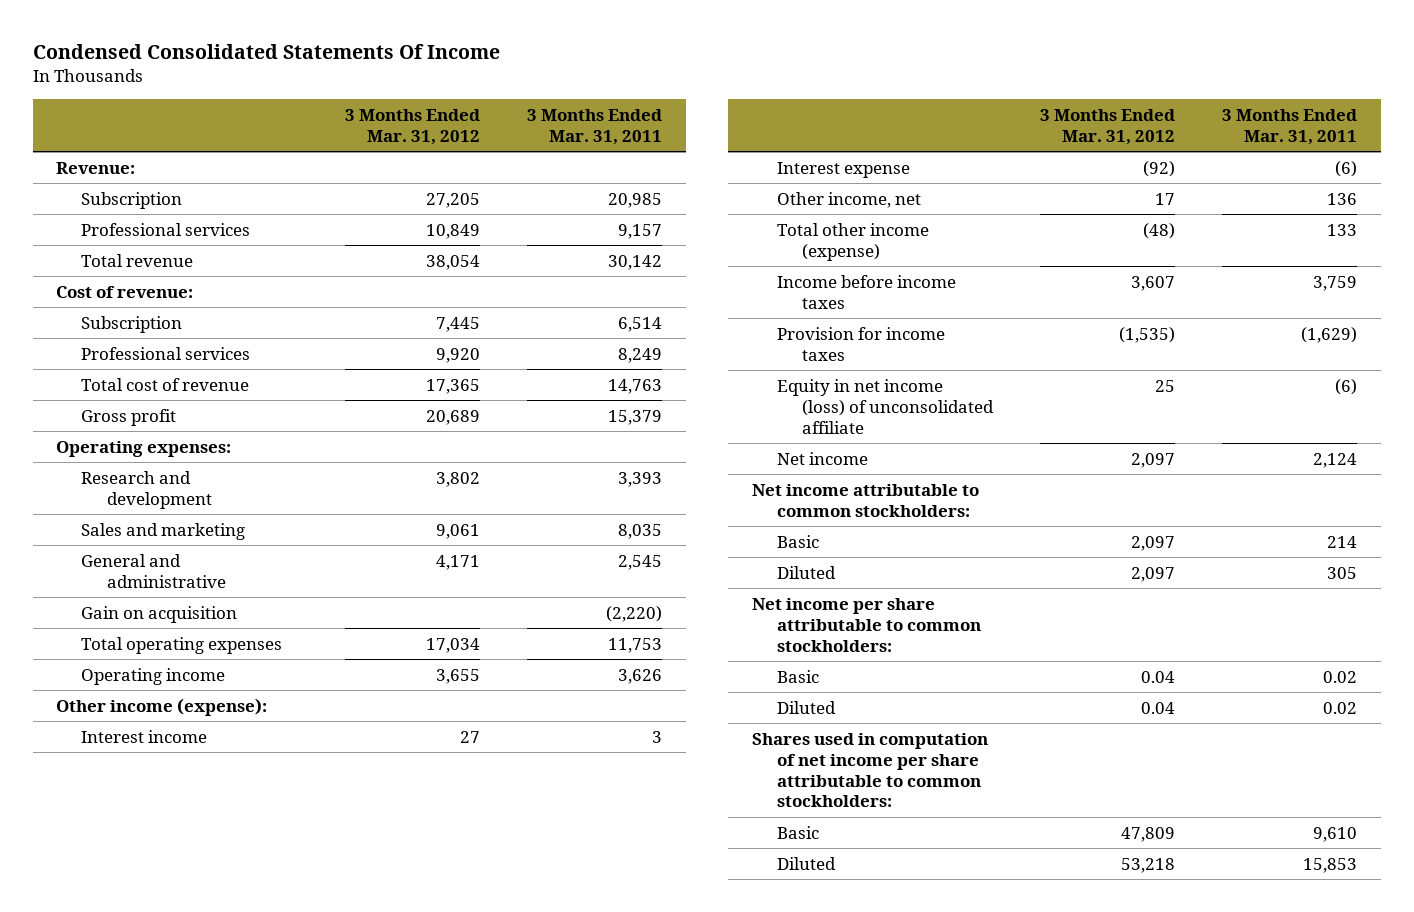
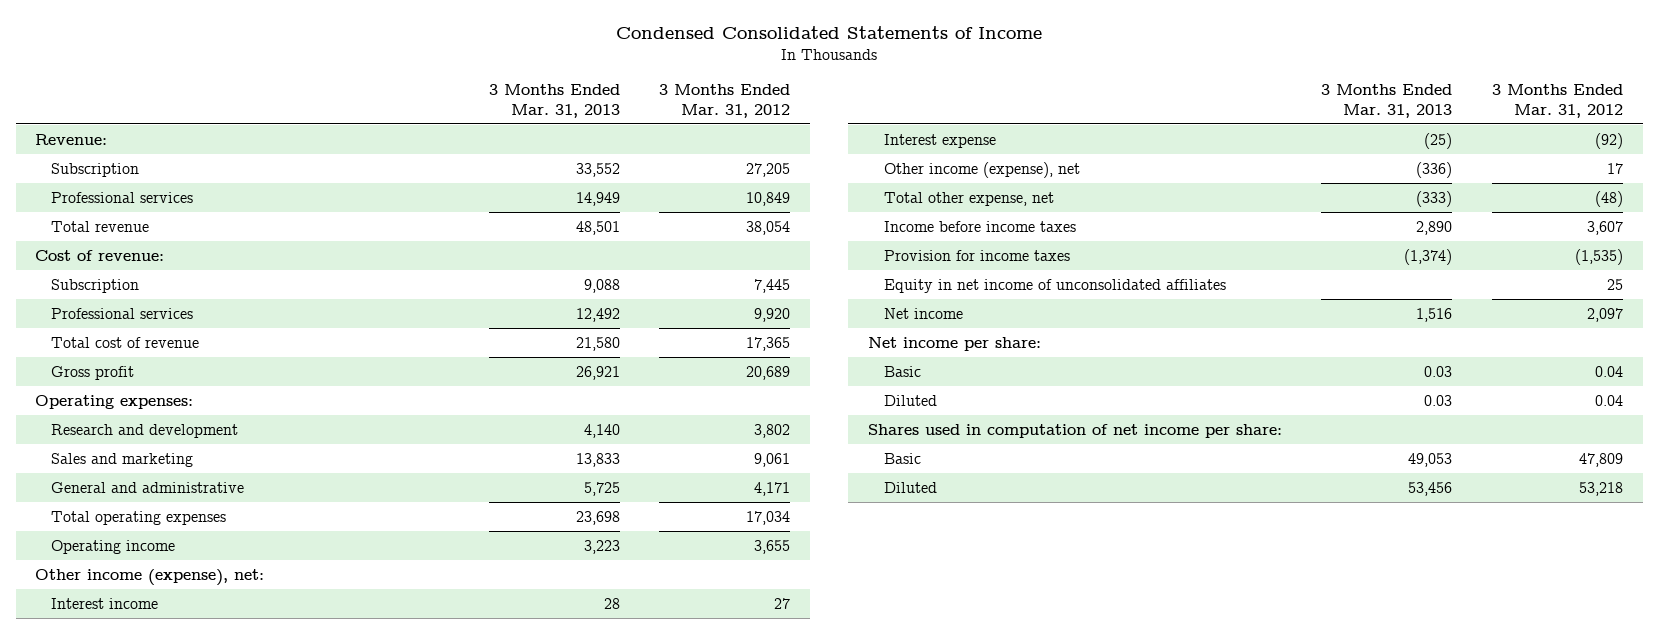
- Condensed Consolidated Statements Of Income
+ Condensed Consolidated Statements of Income
- | 3 Months Ended Mar. 31, 2012 | 3 Months Ended Mar. 31, 2011
+ | 3 Months Ended Mar. 31, 2013 | 3 Months Ended Mar. 31, 2012
- Gain on acquisition | | (2,220)
- Other income (expense):
+ Other income (expense), net:
- Other income, net | 17 | 136
- Total other income (expense) | (48) | 133
+ Other income (expense), net | (336) | 17
+ Total other expense, net | (333) | (48)
- Equity in net income (loss) of unconsolidated affiliate | 25 | (6)
+ Equity in net income of unconsolidated affiliates | | 25
- Net income attributable to common stockholders:
- Basic | 2,097 | 214
- Diluted | 2,097 | 305
- Net income per share attributable to common stockholders:
+ Net income per share:
- Shares used in computation of net income per share attributable to common stockholders:
+ Shares used in computation of net income per share:

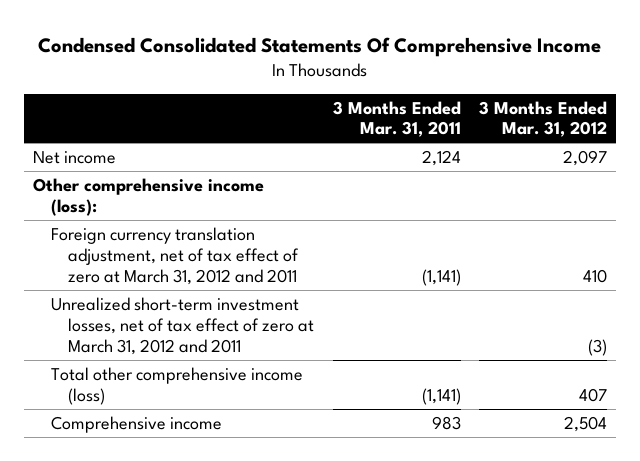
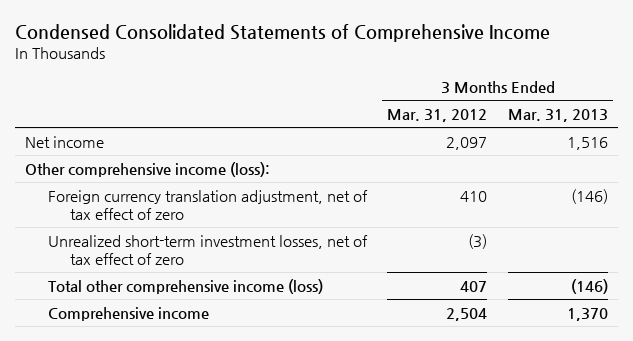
- Condensed Consolidated Statements Of Comprehensive Income
+ Condensed Consolidated Statements of Comprehensive Income
- | 3 Months Ended Mar. 31, 2011 | 3 Months Ended Mar. 31, 2012
+ | 3 Months Ended Mar. 31, 2012 | 3 Months Ended Mar. 31, 2013
- Foreign currency translation adjustment, net of tax effect of zero at March 31, 2012 and 2011 | (1,141) | 410
- Unrealized short-term investment losses, net of tax effect of zero at March 31, 2012 and 2011 | | (3)
+ Foreign currency translation adjustment, net of tax effect of zero | 410 | (146)
+ Unrealized short-term investment losses, net of tax effect of zero | (3) |

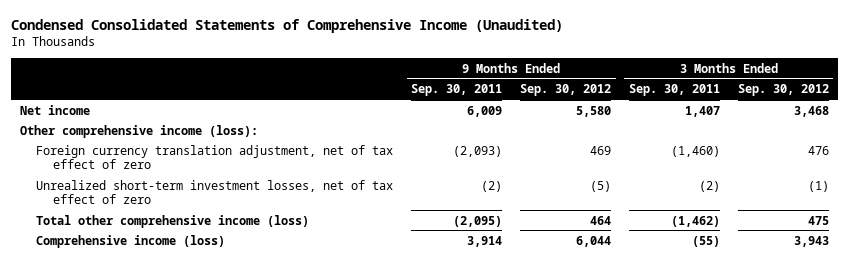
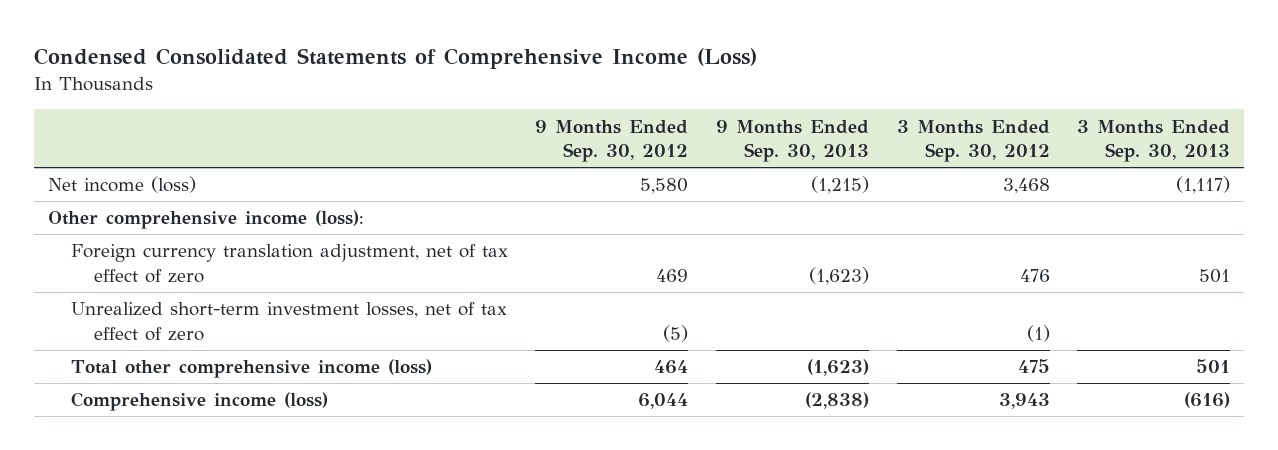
- Condensed Consolidated Statements of Comprehensive Income (Unaudited)
+ Condensed Consolidated Statements of Comprehensive Income (Loss)
- | 9 Months Ended Sep. 30, 2011 | 9 Months Ended Sep. 30, 2012 | 3 Months Ended Sep. 30, 2011 | 3 Months Ended Sep. 30, 2012
+ | 9 Months Ended Sep. 30, 2012 | 9 Months Ended Sep. 30, 2013 | 3 Months Ended Sep. 30, 2012 | 3 Months Ended Sep. 30, 2013
- Net income | 6,009 | 5,580 | 1,407 | 3,468
+ Net income (loss) | 5,580 | (1,215) | 3,468 | (1,117)

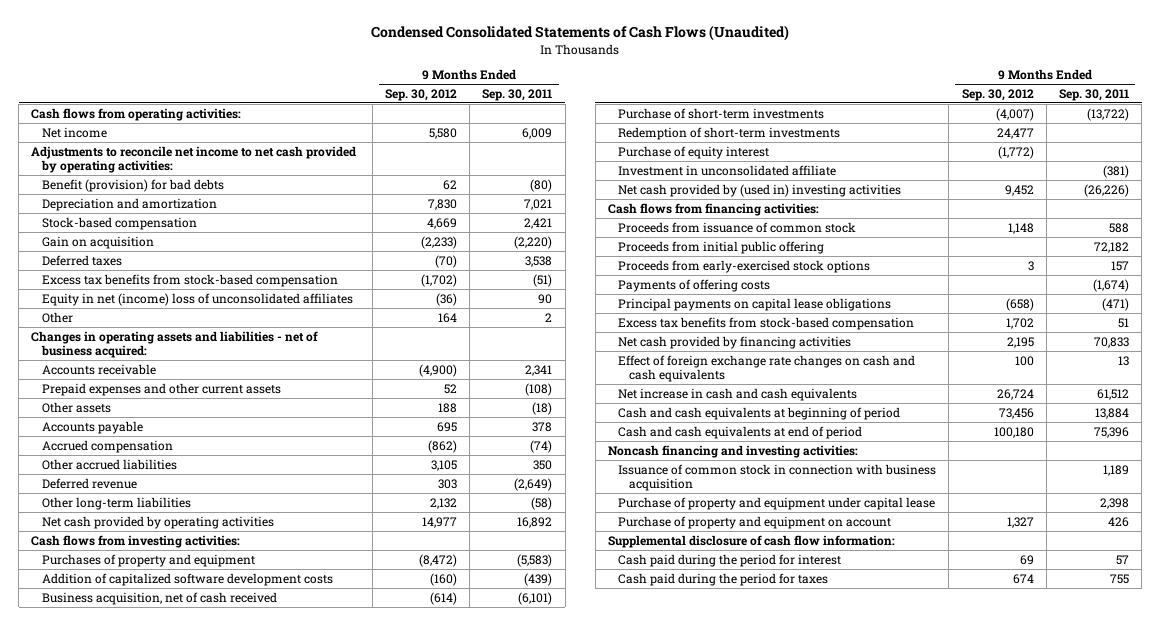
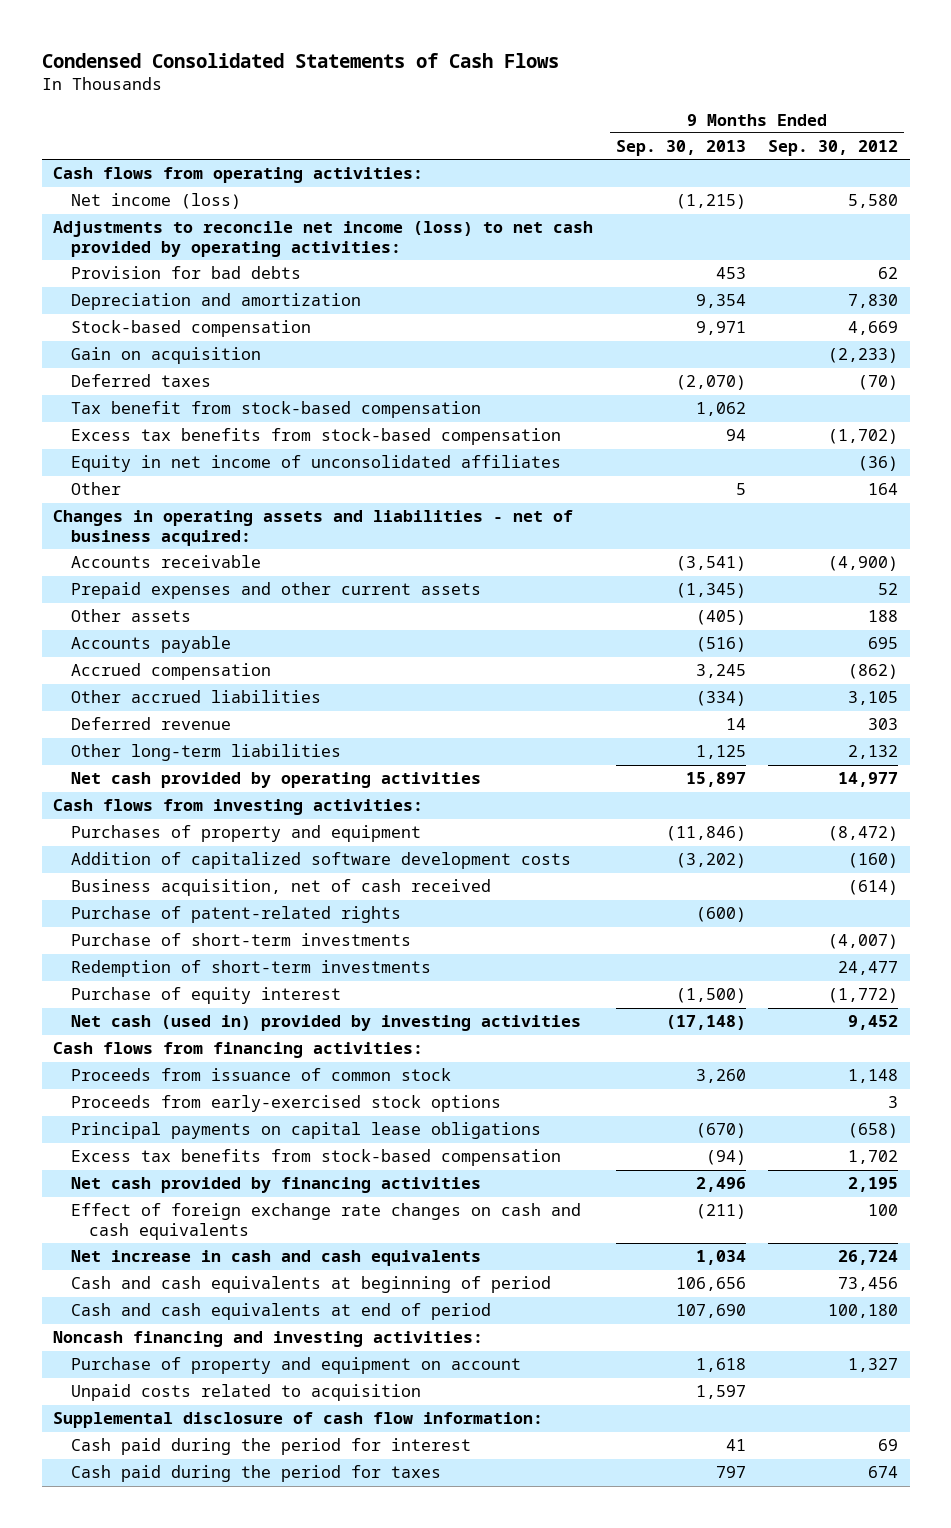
- Condensed Consolidated Statements of Cash Flows (Unaudited)
+ Condensed Consolidated Statements of Cash Flows
- | 9 Months Ended Sep. 30, 2012 | 9 Months Ended Sep. 30, 2011
+ | 9 Months Ended Sep. 30, 2013 | 9 Months Ended Sep. 30, 2012
- Net income | 5,580 | 6,009
- Adjustments to reconcile net income to net cash provided by operating activities:
- Benefit (provision) for bad debts | 62 | (80)
+ Net income (loss) | (1,215) | 5,580
+ Adjustments to reconcile net income (loss) to net cash provided by operating activities:
+ Provision for bad debts | 453 | 62
+ Tax benefit from stock-based compensation | 1,062 |
- Equity in net (income) loss of unconsolidated affiliates | (36) | 90
+ Equity in net income of unconsolidated affiliates | | (36)
+ Purchase of patent-related rights | (600) |
- Investment in unconsolidated affiliate | | (381)
- Net cash provided by (used in) investing activities | 9,452 | (26,226)
+ Net cash (used in) provided by investing activities | (17,148) | 9,452
- Proceeds from initial public offering | | 72,182
- Payments of offering costs | | (1,674)
- Issuance of common stock in connection with business acquisition | | 1,189
- Purchase of property and equipment under capital lease | | 2,398
+ Unpaid costs related to acquisition | 1,597 |

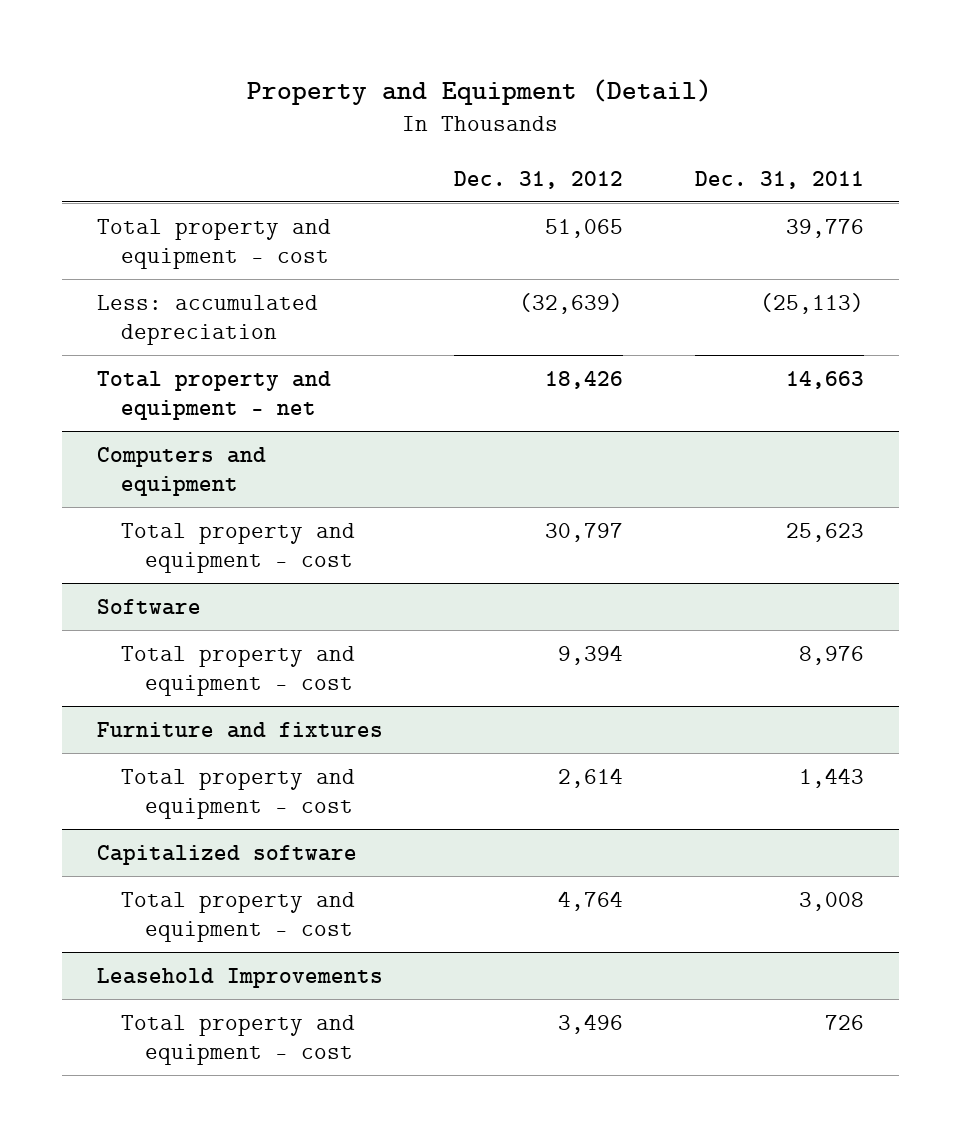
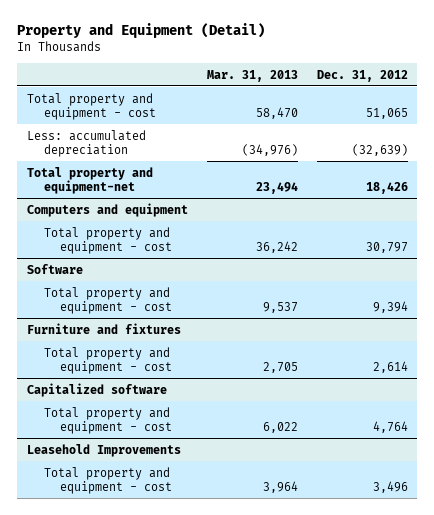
- | Dec. 31, 2012 | Dec. 31, 2011
+ | Mar. 31, 2013 | Dec. 31, 2012
- Total property and equipment - net | 18,426 | 14,663
+ Total property and equipment-net | 23,494 | 18,426

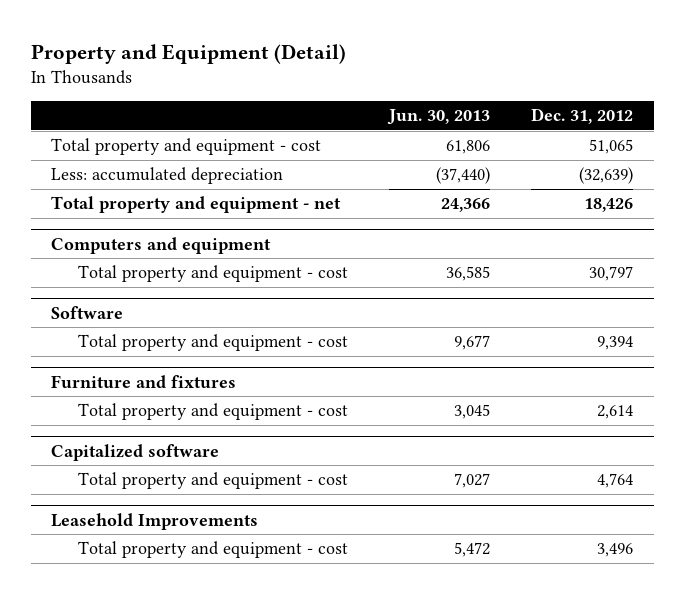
- | Mar. 31, 2013 | Dec. 31, 2012
+ | Jun. 30, 2013 | Dec. 31, 2012
- Total property and equipment-net | 23,494 | 18,426
+ Total property and equipment - net | 24,366 | 18,426

